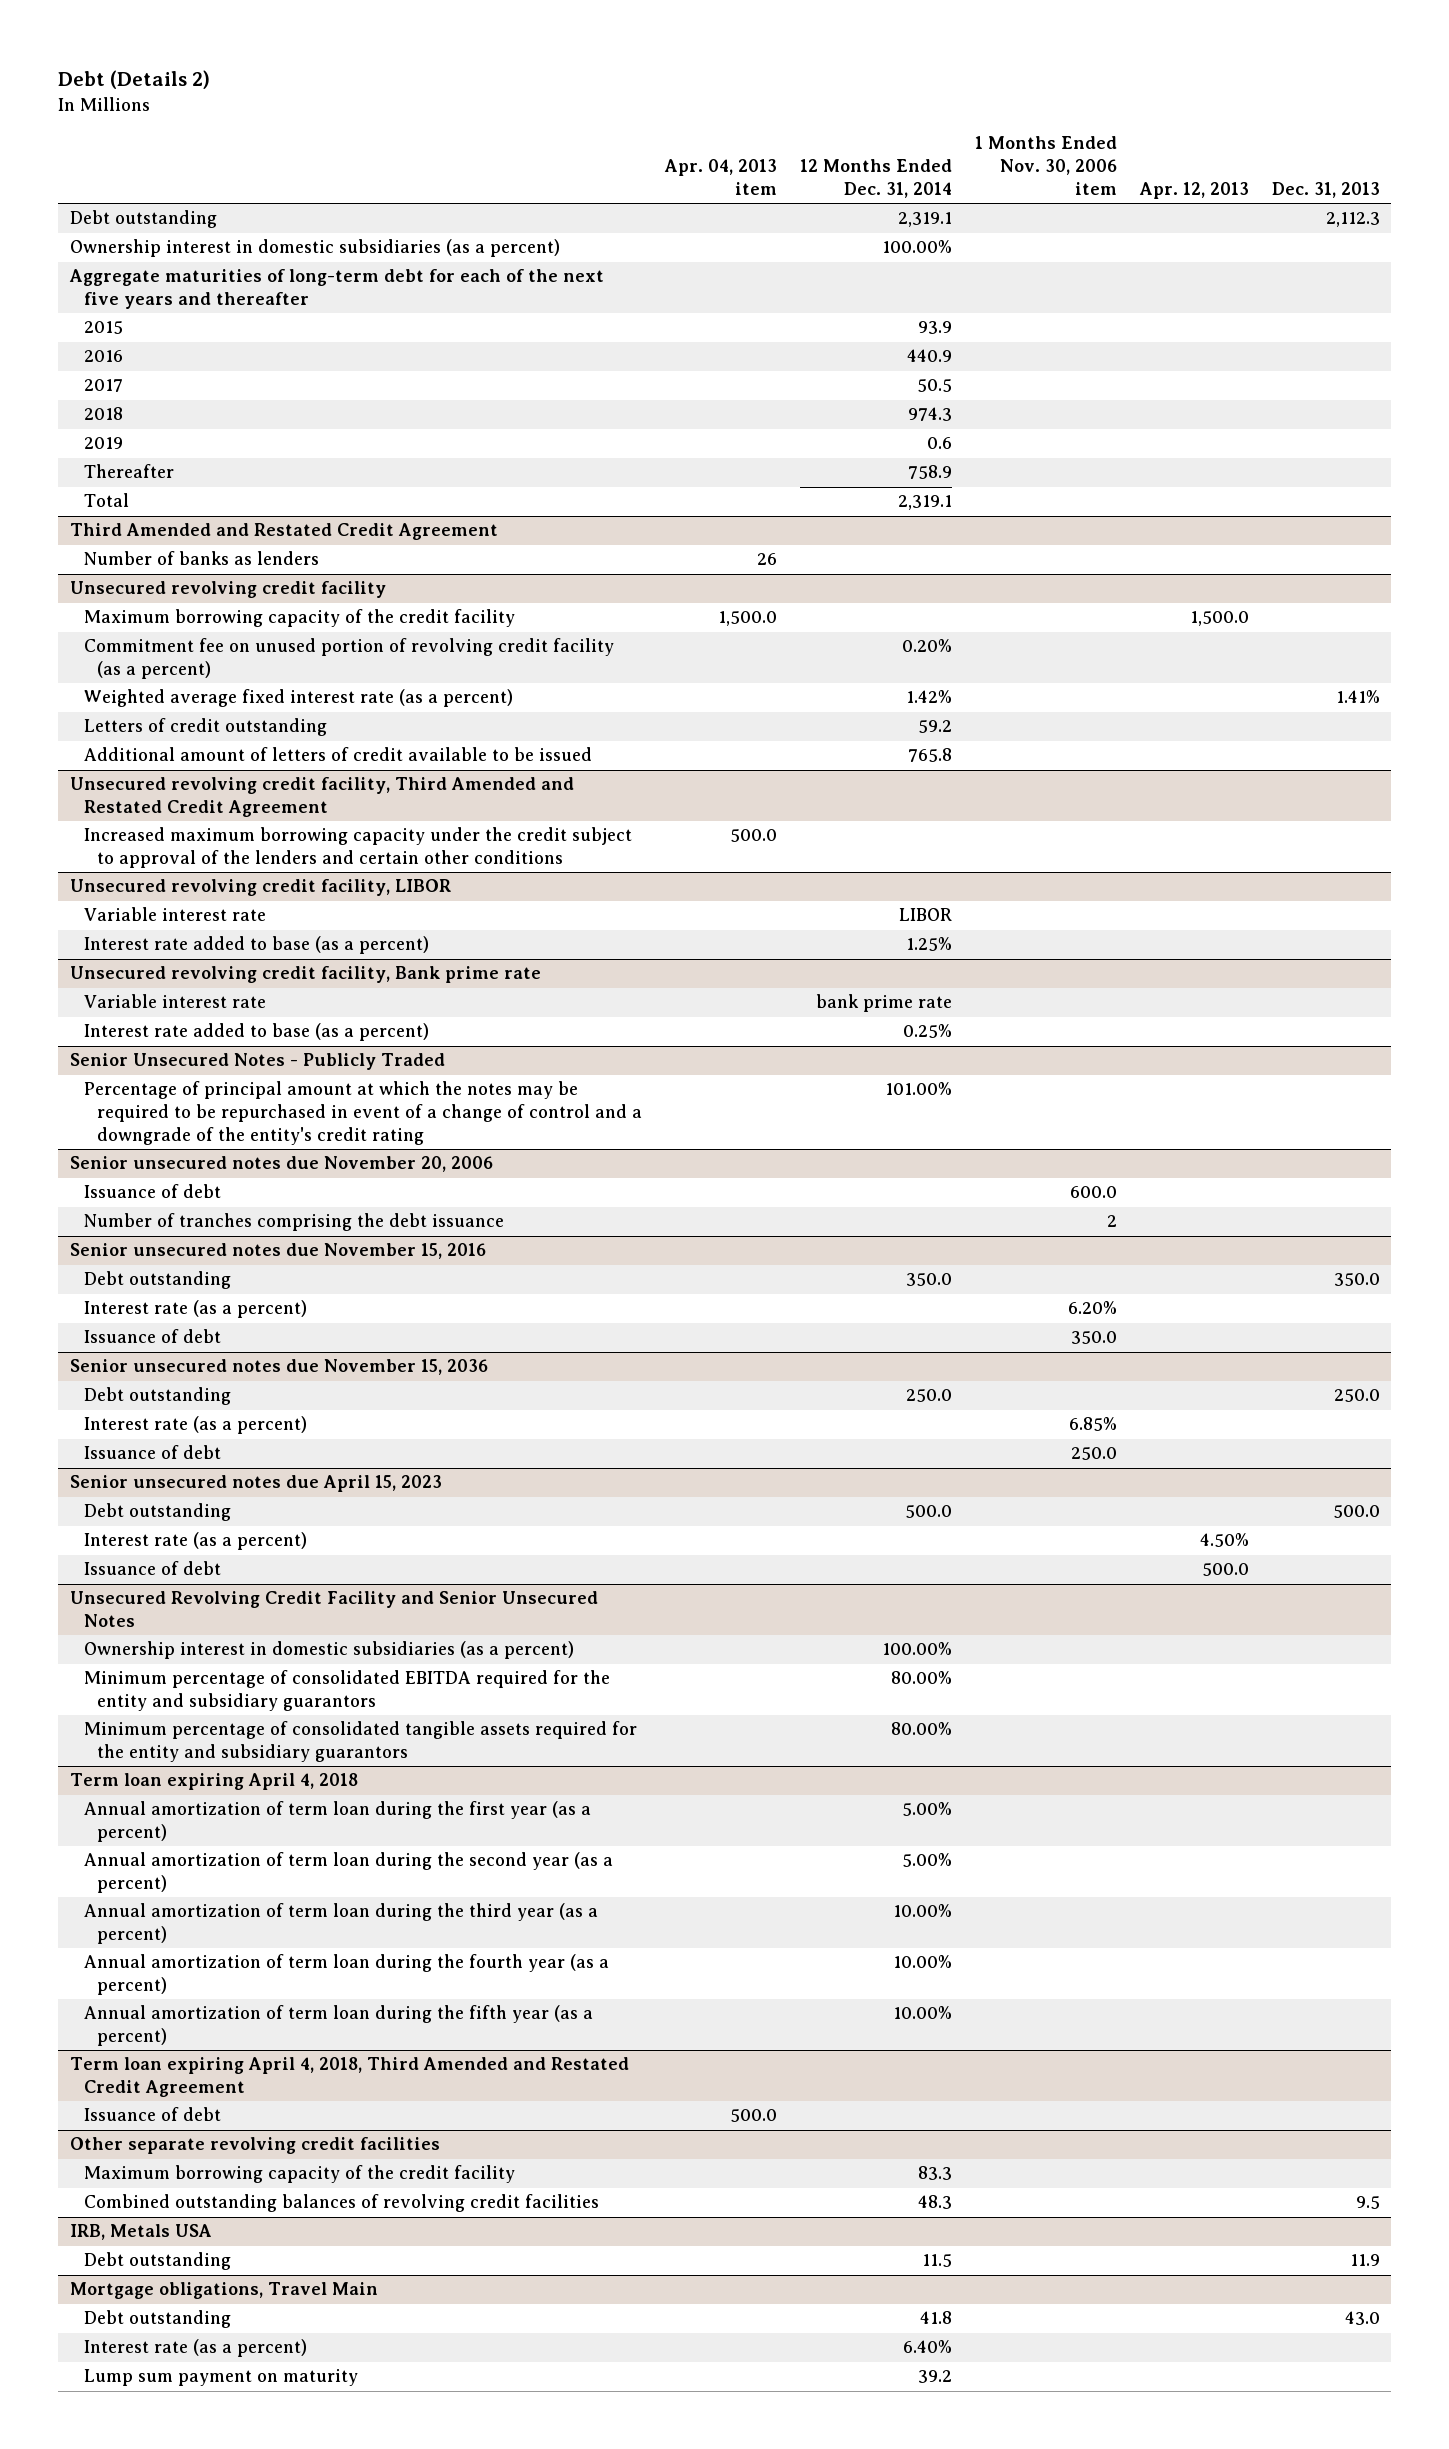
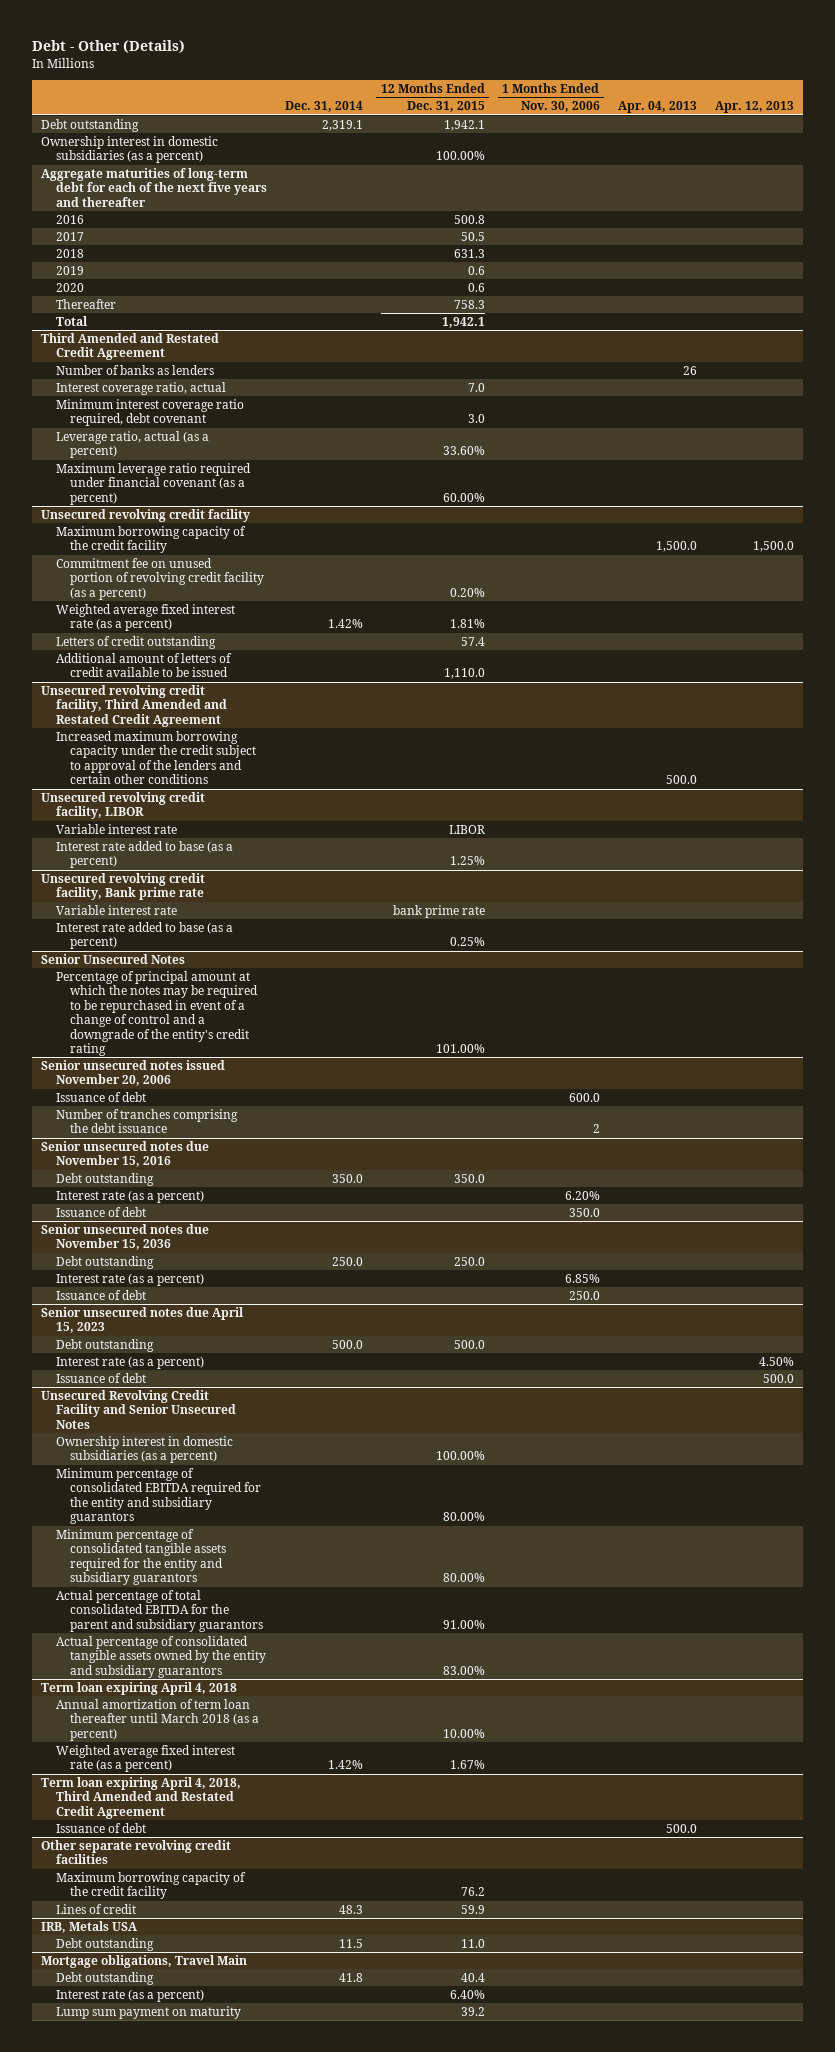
- Debt (Details 2)
+ Debt - Other (Details)
- | Apr. 04, 2013 item | 12 Months Ended Dec. 31, 2014 | 1 Months Ended Nov. 30, 2006 item | Apr. 12, 2013 | Dec. 31, 2013
+ | Dec. 31, 2014 | 12 Months Ended Dec. 31, 2015 | 1 Months Ended Nov. 30, 2006 | Apr. 04, 2013 | Apr. 12, 2013
- 2015 | | 93.9 | | |
+ 2020 | | 0.6 | | |
@ Third Amended and Restated Credit Agreement
+ Interest coverage ratio, actual | | 7.0 | | |
+ Minimum interest coverage ratio required, debt covenant | | 3.0 | | |
+ Leverage ratio, actual (as a percent) | | 33.60% | | |
+ Maximum leverage ratio required under financial covenant (as a percent) | | 60.00% | | |
- Senior Unsecured Notes - Publicly Traded
+ Senior Unsecured Notes
- Senior unsecured notes due November 20, 2006
+ Senior unsecured notes issued November 20, 2006
@ Unsecured Revolving Credit Facility and Senior Unsecured Notes
+ Actual percentage of total consolidated EBITDA for the parent and subsidiary guarantors | | 91.00% | | |
+ Actual percentage of consolidated tangible assets owned by the entity and subsidiary guarantors | | 83.00% | | |
@ Term loan expiring April 4, 2018
- Annual amortization of term loan during the first year (as a percent) | | 5.00% | | |
- Annual amortization of term loan during the second year (as a percent) | | 5.00% | | |
- Annual amortization of term loan during the third year (as a percent) | | 10.00% | | |
- Annual amortization of term loan during the fourth year (as a percent) | | 10.00% | | |
- Annual amortization of term loan during the fifth year (as a percent) | | 10.00% | | |
+ Annual amortization of term loan thereafter until March 2018 (as a percent) | | 10.00% | | |
+ Weighted average fixed interest rate (as a percent) | 1.42% | 1.67% | | |
@ Other separate revolving credit facilities
- Combined outstanding balances of revolving credit facilities | | 48.3 | | | 9.5
+ Lines of credit | 48.3 | 59.9 | | |

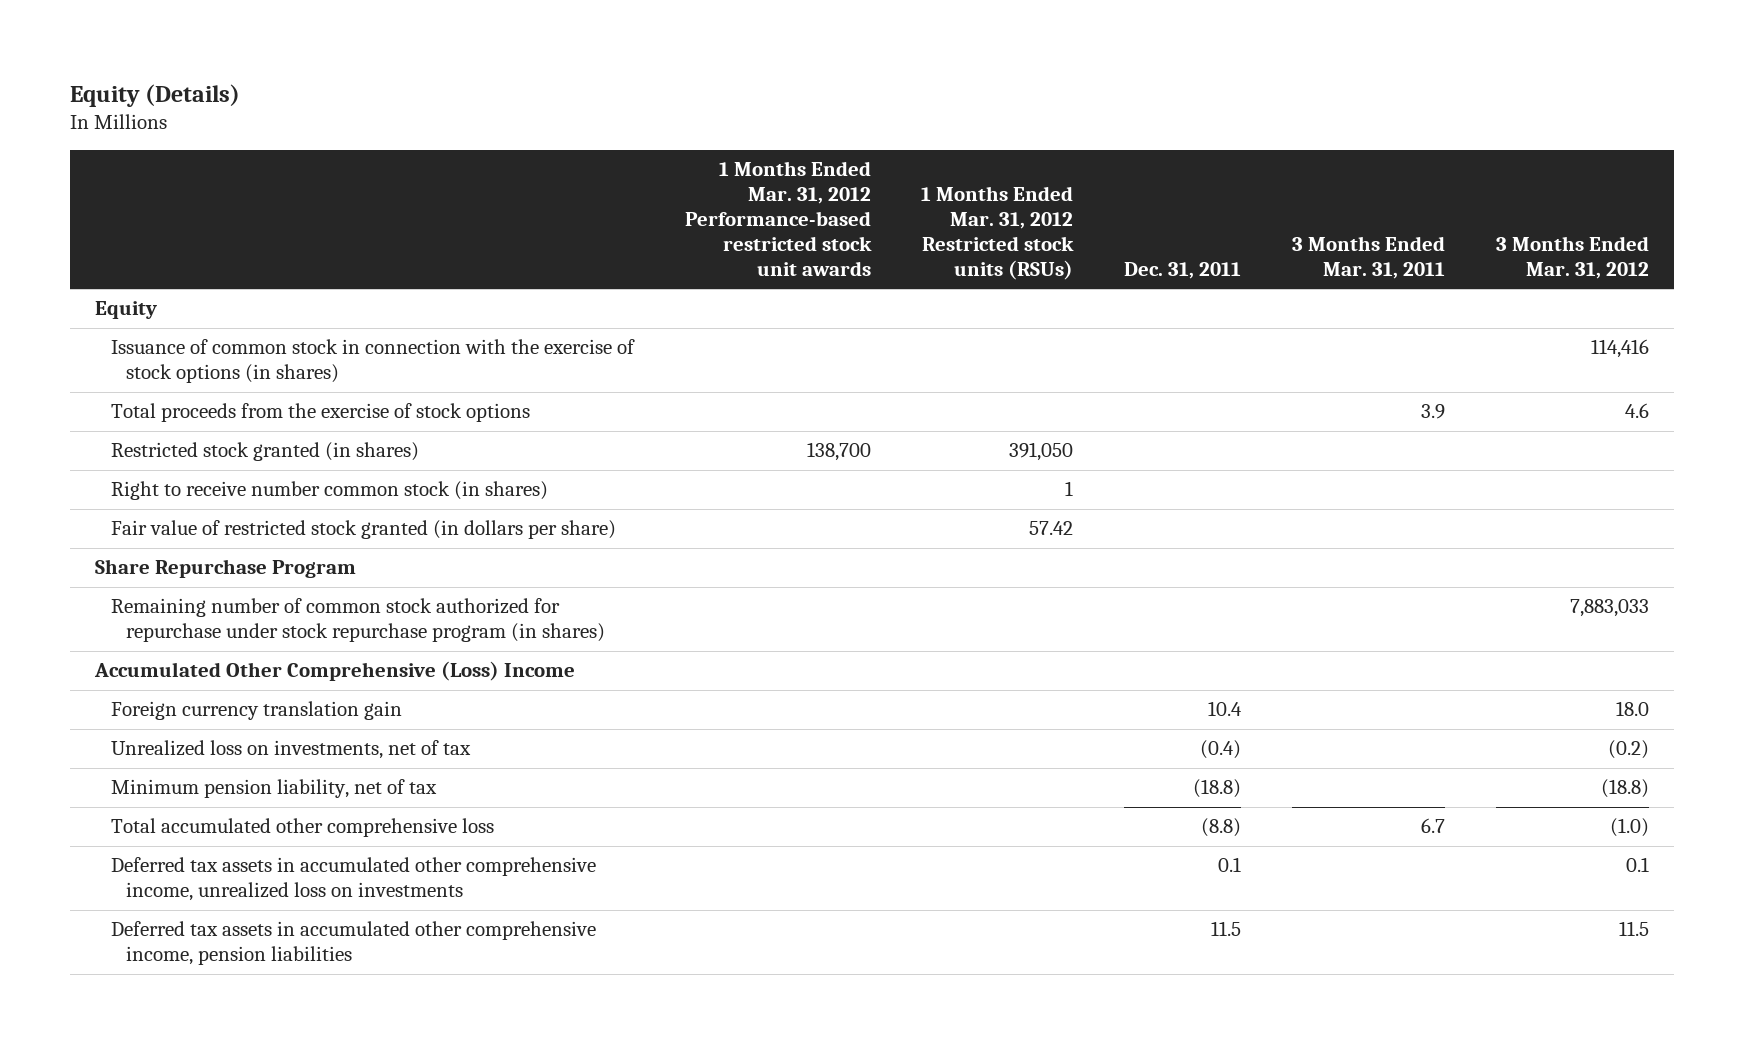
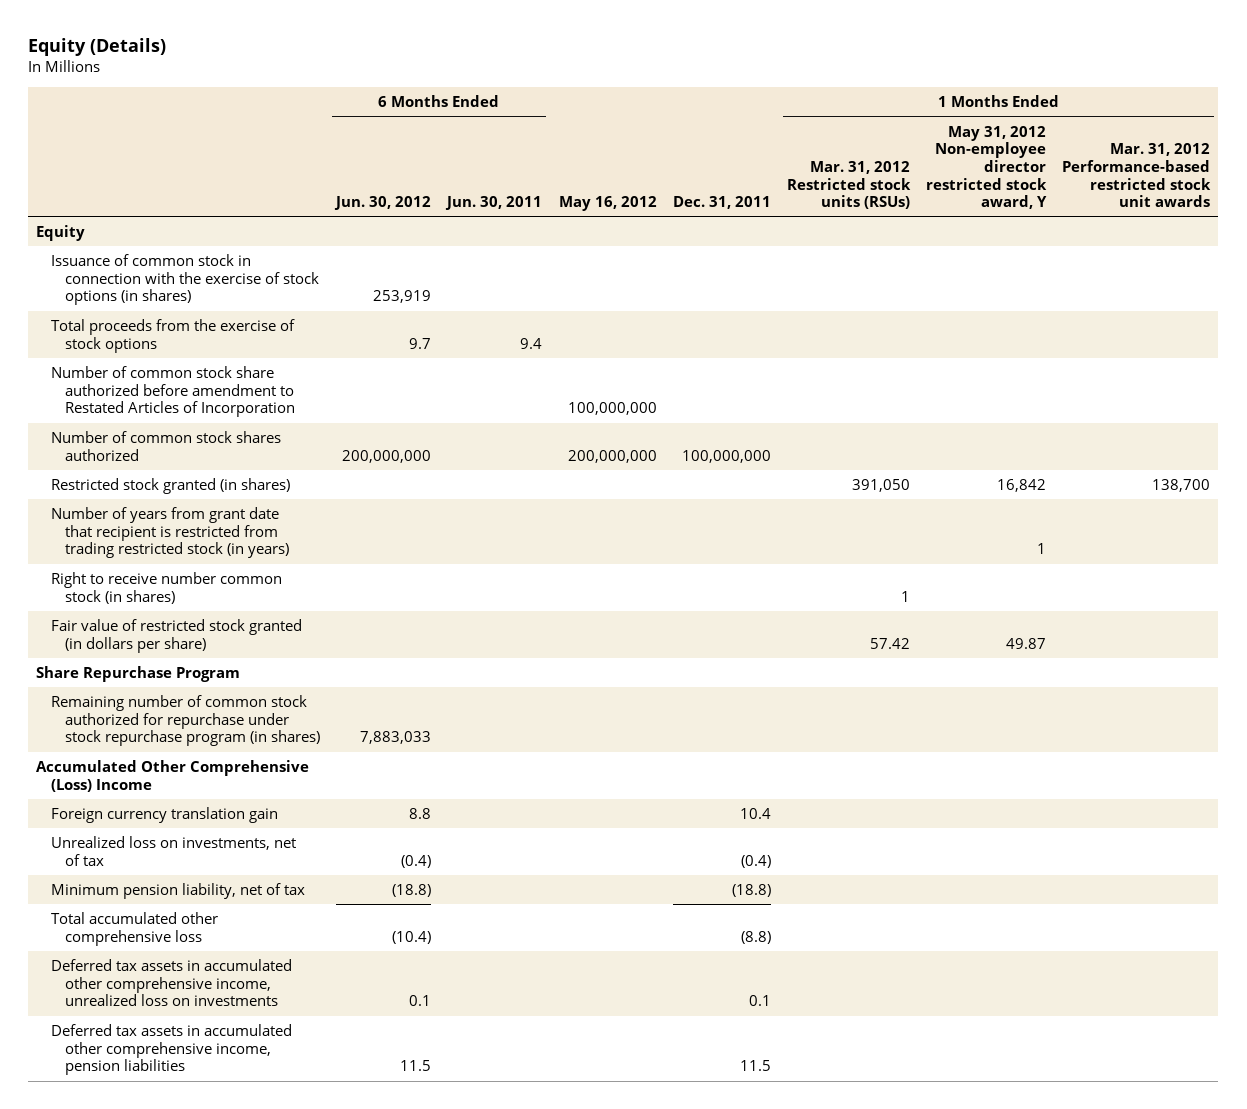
- | 1 Months Ended Mar. 31, 2012 Performance-based restricted stock unit awards | 1 Months Ended Mar. 31, 2012 Restricted stock units (RSUs) | Dec. 31, 2011 | 3 Months Ended Mar. 31, 2011 | 3 Months Ended Mar. 31, 2012
+ | 6 Months Ended Jun. 30, 2012 | 6 Months Ended Jun. 30, 2011 | May 16, 2012 | Dec. 31, 2011 | 1 Months Ended Mar. 31, 2012 Restricted stock units (RSUs) | 1 Months Ended May 31, 2012 Non-employee director restricted stock award, Y | 1 Months Ended Mar. 31, 2012 Performance-based restricted stock unit awards
+ Number of common stock share authorized before amendment to Restated Articles of Incorporation | | | 100,000,000 | | | |
+ Number of common stock shares authorized | 200,000,000 | | 200,000,000 | 100,000,000 | | |
+ Number of years from grant date that recipient is restricted from trading restricted stock (in years) | | | | | | 1 |

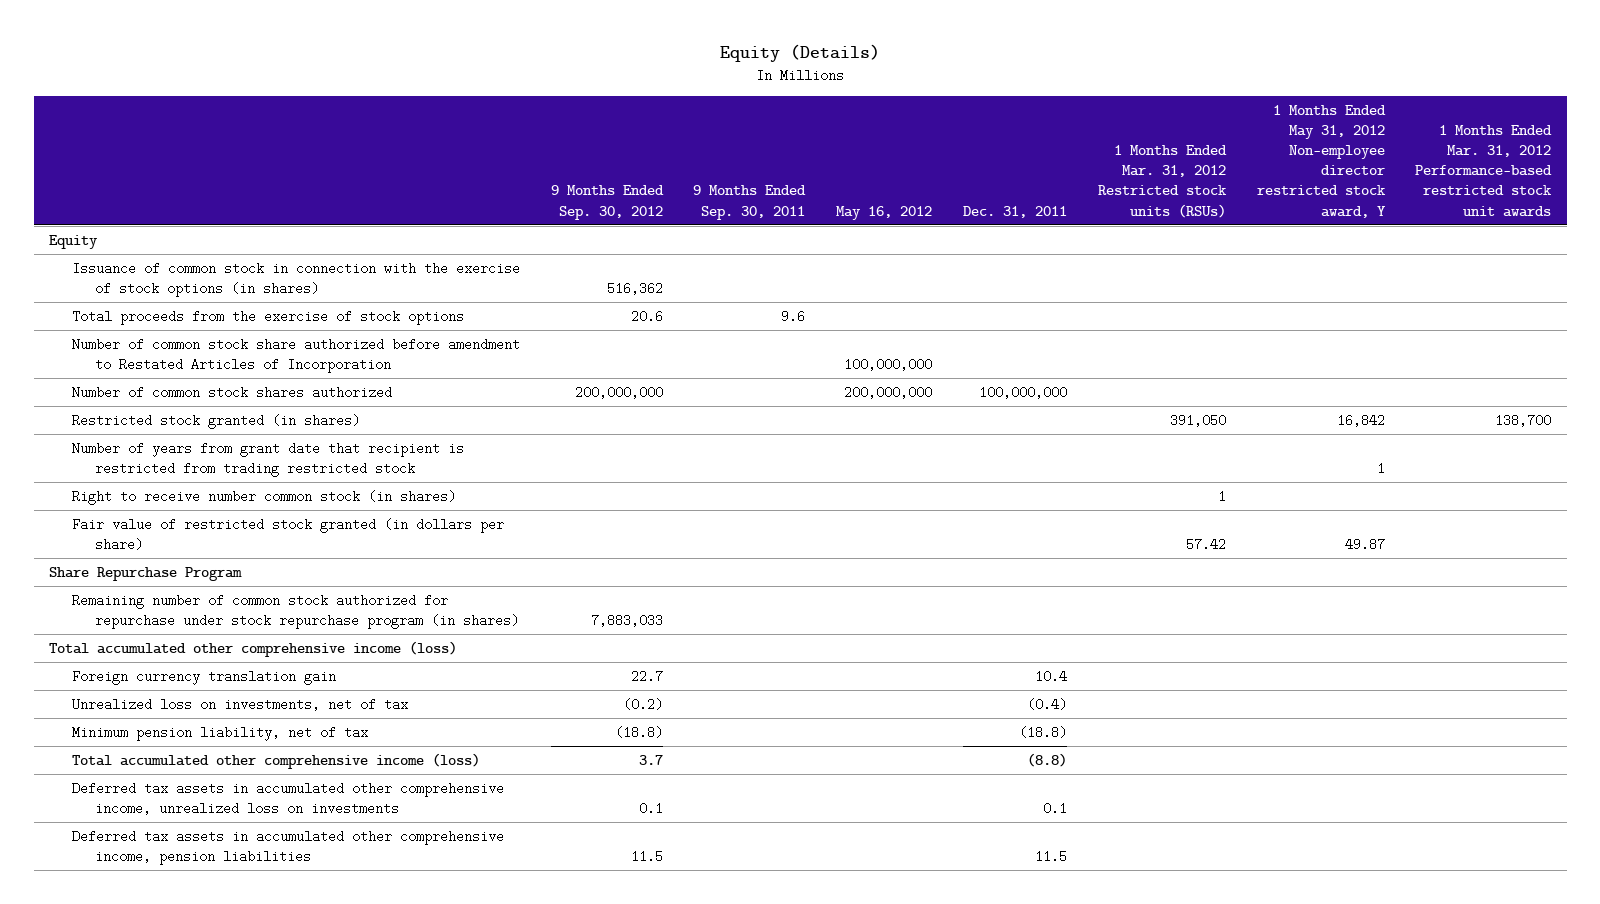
- | 6 Months Ended Jun. 30, 2012 | 6 Months Ended Jun. 30, 2011 | May 16, 2012 | Dec. 31, 2011 | 1 Months Ended Mar. 31, 2012 Restricted stock units (RSUs) | 1 Months Ended May 31, 2012 Non-employee director restricted stock award, Y | 1 Months Ended Mar. 31, 2012 Performance-based restricted stock unit awards
+ | 9 Months Ended Sep. 30, 2012 | 9 Months Ended Sep. 30, 2011 | May 16, 2012 | Dec. 31, 2011 | 1 Months Ended Mar. 31, 2012 Restricted stock units (RSUs) | 1 Months Ended May 31, 2012 Non-employee director restricted stock award, Y | 1 Months Ended Mar. 31, 2012 Performance-based restricted stock unit awards
- Number of years from grant date that recipient is restricted from trading restricted stock (in years) | | | | | | 1 |
+ Number of years from grant date that recipient is restricted from trading restricted stock | | | | | | 1 |
- Accumulated Other Comprehensive (Loss) Income
+ Total accumulated other comprehensive income (loss)
- Total accumulated other comprehensive loss | (10.4) | | | (8.8) | | |
+ Total accumulated other comprehensive income (loss) | 3.7 | | | (8.8) | | |

